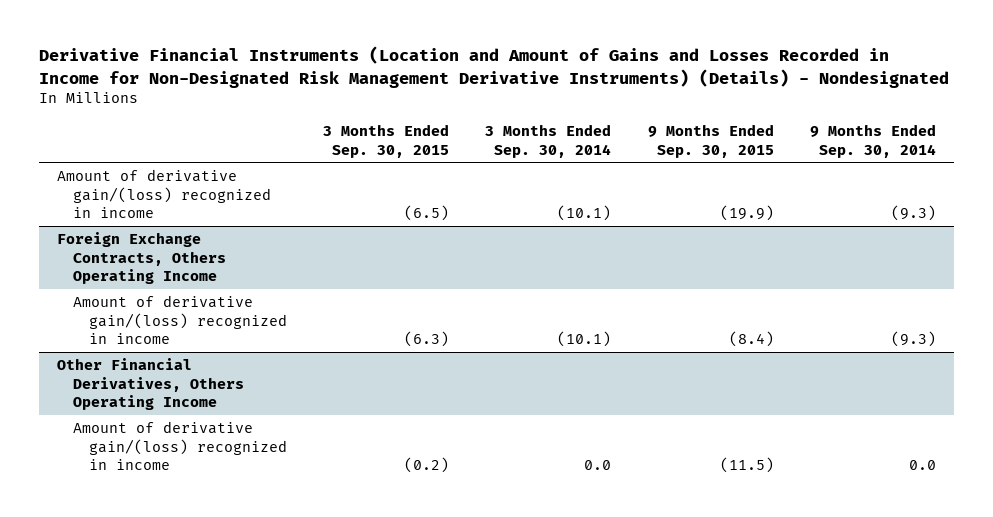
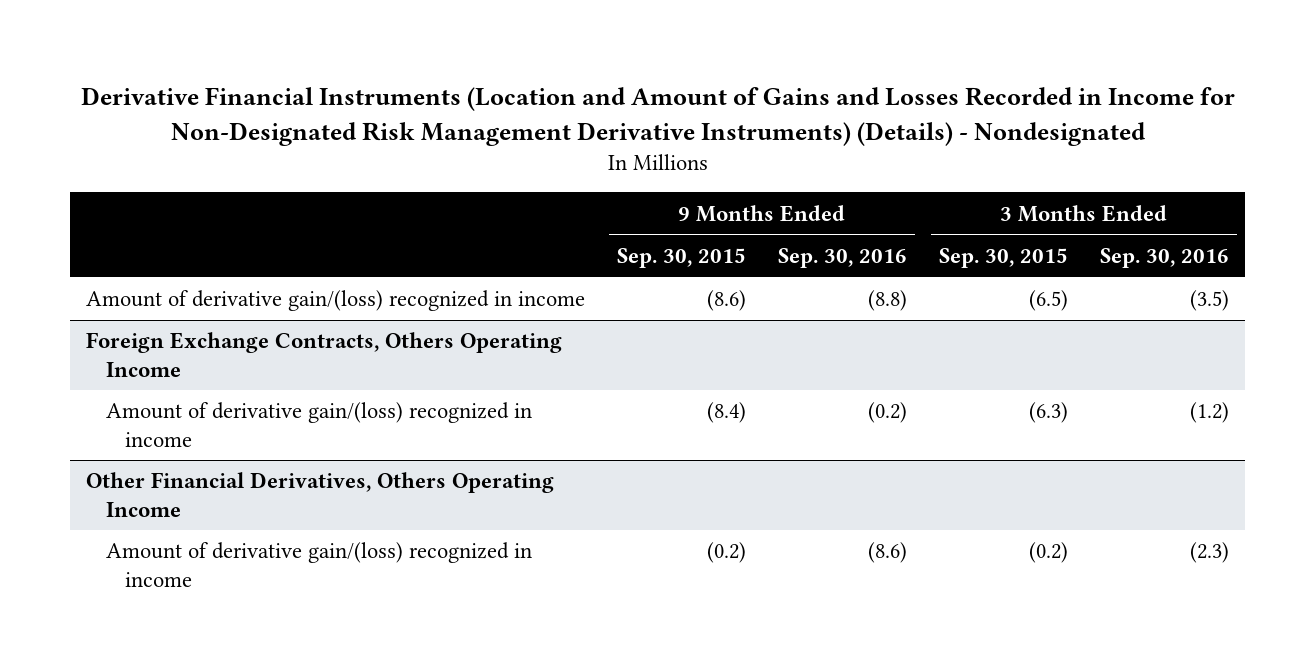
- | 3 Months Ended Sep. 30, 2015 | 3 Months Ended Sep. 30, 2014 | 9 Months Ended Sep. 30, 2015 | 9 Months Ended Sep. 30, 2014
+ | 9 Months Ended Sep. 30, 2015 | 9 Months Ended Sep. 30, 2016 | 3 Months Ended Sep. 30, 2015 | 3 Months Ended Sep. 30, 2016
- Amount of derivative gain/(loss) recognized in income | (6.5) | (10.1) | (19.9) | (9.3)
+ Amount of derivative gain/(loss) recognized in income | (8.6) | (8.8) | (6.5) | (3.5)
@ Other Financial Derivatives, Others Operating Income
- Amount of derivative gain/(loss) recognized in income | (0.2) | 0.0 | (11.5) | 0.0
+ Amount of derivative gain/(loss) recognized in income | (0.2) | (8.6) | (0.2) | (2.3)

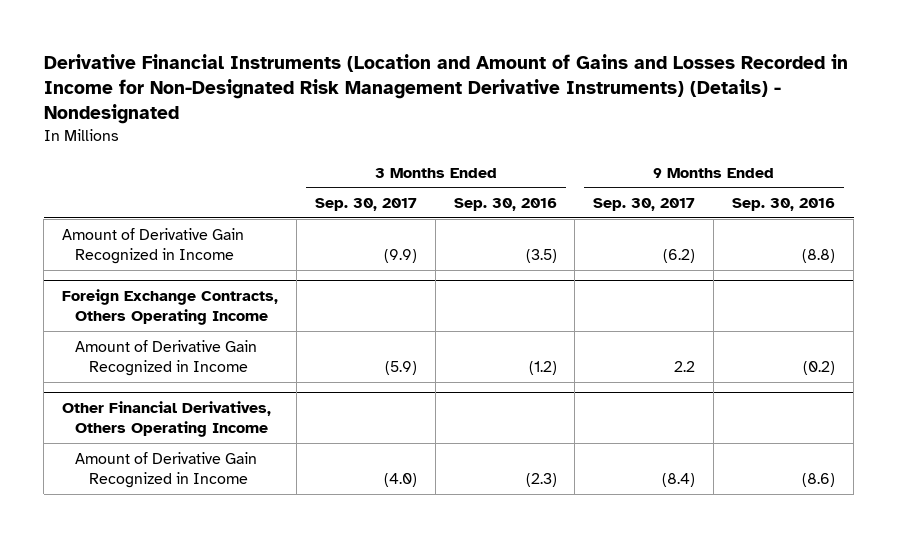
- | 9 Months Ended Sep. 30, 2015 | 9 Months Ended Sep. 30, 2016 | 3 Months Ended Sep. 30, 2015 | 3 Months Ended Sep. 30, 2016
+ | 3 Months Ended Sep. 30, 2017 | 3 Months Ended Sep. 30, 2016 | 9 Months Ended Sep. 30, 2017 | 9 Months Ended Sep. 30, 2016
- Amount of derivative gain/(loss) recognized in income | (8.6) | (8.8) | (6.5) | (3.5)
+ Amount of Derivative Gain Recognized in Income | (9.9) | (3.5) | (6.2) | (8.8)
@ Foreign Exchange Contracts, Others Operating Income
- Amount of derivative gain/(loss) recognized in income | (8.4) | (0.2) | (6.3) | (1.2)
+ Amount of Derivative Gain Recognized in Income | (5.9) | (1.2) | 2.2 | (0.2)
@ Other Financial Derivatives, Others Operating Income
- Amount of derivative gain/(loss) recognized in income | (0.2) | (8.6) | (0.2) | (2.3)
+ Amount of Derivative Gain Recognized in Income | (4.0) | (2.3) | (8.4) | (8.6)

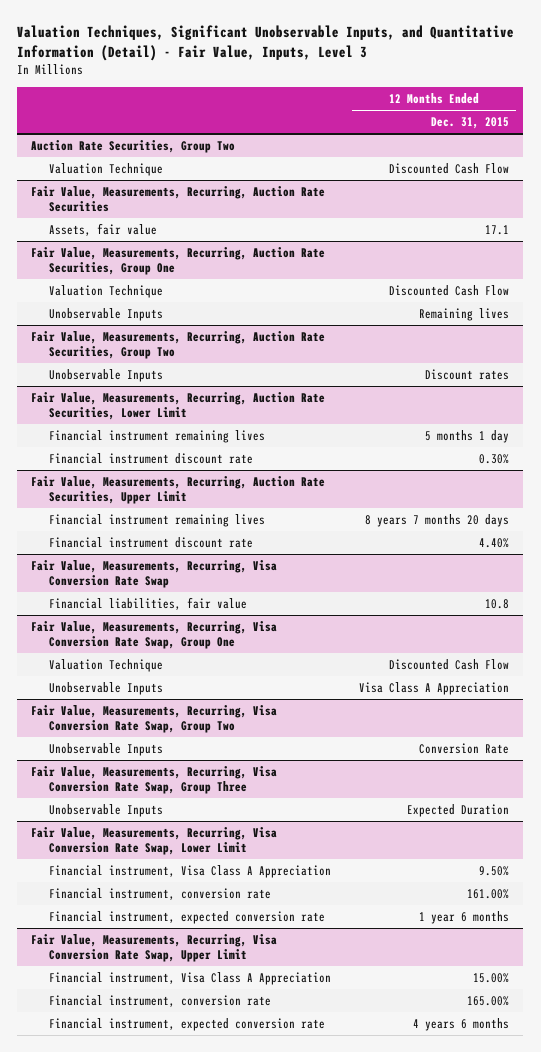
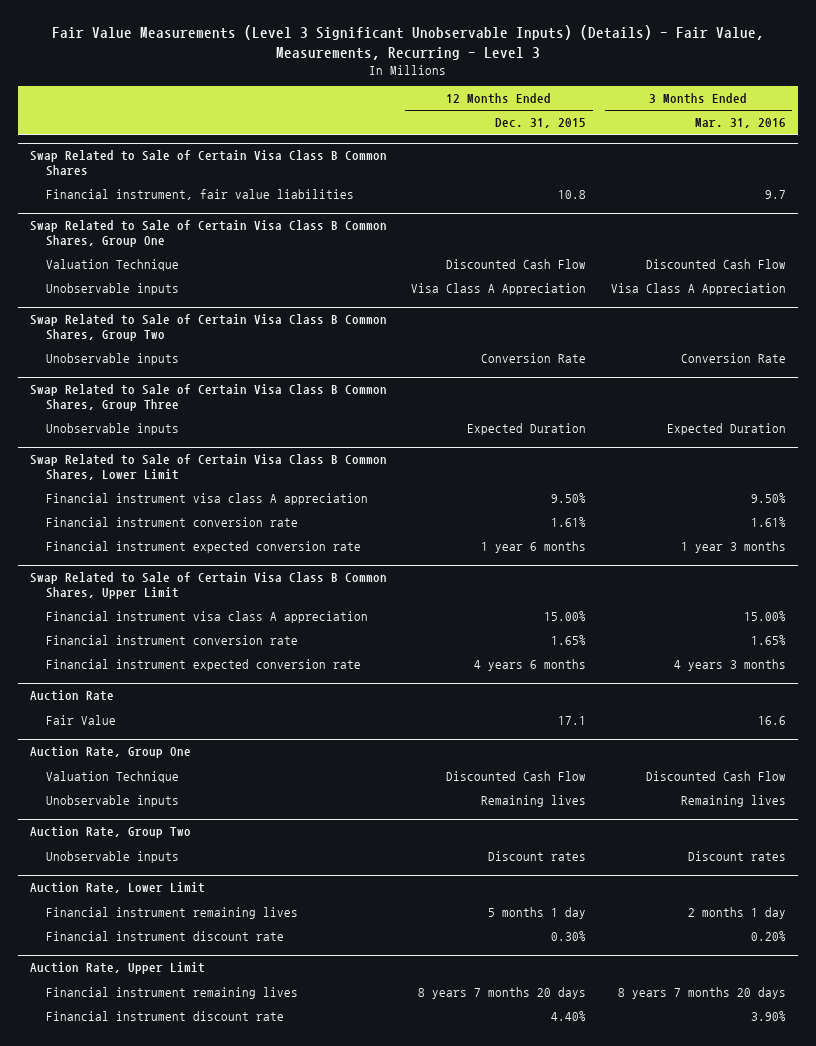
- Valuation Techniques, Significant Unobservable Inputs, and Quantitative Information (Detail) - Fair Value, Inputs, Level 3
+ Fair Value Measurements (Level 3 Significant Unobservable Inputs) (Details) - Fair Value, Measurements, Recurring - Level 3
- | 12 Months Ended Dec. 31, 2015
+ | 12 Months Ended Dec. 31, 2015 | 3 Months Ended Mar. 31, 2016
- Auction Rate Securities, Group Two
+ Swap Related to Sale of Certain Visa Class B Common Shares
+ Financial instrument, fair value liabilities | 10.8 | 9.7
+ Swap Related to Sale of Certain Visa Class B Common Shares, Group One
- Fair Value, Measurements, Recurring, Auction Rate Securities
- Assets, fair value | 17.1
- Fair Value, Measurements, Recurring, Auction Rate Securities, Group One
+ Unobservable inputs | Visa Class A Appreciation | Visa Class A Appreciation
+ Swap Related to Sale of Certain Visa Class B Common Shares, Group Two
+ Unobservable inputs | Conversion Rate | Conversion Rate
+ Swap Related to Sale of Certain Visa Class B Common Shares, Group Three
+ Unobservable inputs | Expected Duration | Expected Duration
+ Swap Related to Sale of Certain Visa Class B Common Shares, Lower Limit
+ Financial instrument visa class A appreciation | 9.50% | 9.50%
+ Financial instrument conversion rate | 1.61% | 1.61%
+ Financial instrument expected conversion rate | 1 year 6 months | 1 year 3 months
+ Swap Related to Sale of Certain Visa Class B Common Shares, Upper Limit
+ Financial instrument visa class A appreciation | 15.00% | 15.00%
+ Financial instrument conversion rate | 1.65% | 1.65%
+ Financial instrument expected conversion rate | 4 years 6 months | 4 years 3 months
+ Auction Rate
+ Fair Value | 17.1 | 16.6
+ Auction Rate, Group One
- Unobservable Inputs | Remaining lives
- Fair Value, Measurements, Recurring, Auction Rate Securities, Group Two
- Unobservable Inputs | Discount rates
- Fair Value, Measurements, Recurring, Auction Rate Securities, Lower Limit
+ Unobservable inputs | Remaining lives | Remaining lives
+ Auction Rate, Group Two
+ Unobservable inputs | Discount rates | Discount rates
+ Auction Rate, Lower Limit
- Fair Value, Measurements, Recurring, Auction Rate Securities, Upper Limit
+ Auction Rate, Upper Limit
- Fair Value, Measurements, Recurring, Visa Conversion Rate Swap
- Financial liabilities, fair value | 10.8
- Fair Value, Measurements, Recurring, Visa Conversion Rate Swap, Group One
- Valuation Technique | Discounted Cash Flow
- Unobservable Inputs | Visa Class A Appreciation
- Fair Value, Measurements, Recurring, Visa Conversion Rate Swap, Group Two
- Unobservable Inputs | Conversion Rate
- Fair Value, Measurements, Recurring, Visa Conversion Rate Swap, Group Three
- Unobservable Inputs | Expected Duration
- Fair Value, Measurements, Recurring, Visa Conversion Rate Swap, Lower Limit
- Financial instrument, Visa Class A Appreciation | 9.50%
- Financial instrument, conversion rate | 161.00%
- Financial instrument, expected conversion rate | 1 year 6 months
- Fair Value, Measurements, Recurring, Visa Conversion Rate Swap, Upper Limit
- Financial instrument, Visa Class A Appreciation | 15.00%
- Financial instrument, conversion rate | 165.00%
- Financial instrument, expected conversion rate | 4 years 6 months

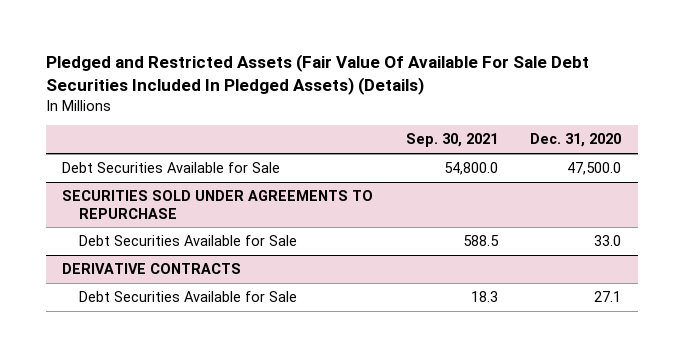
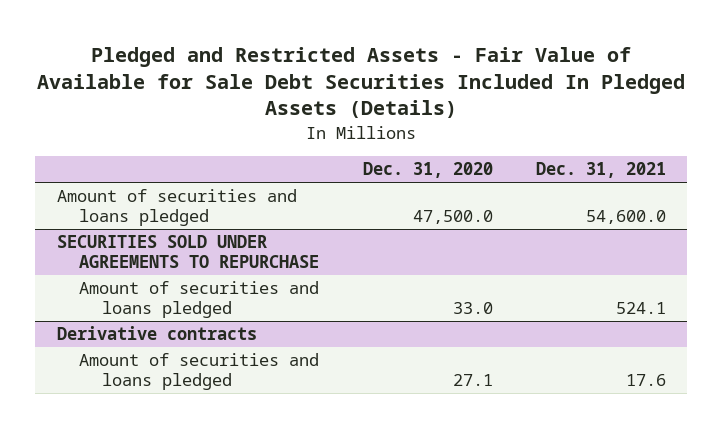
- Pledged and Restricted Assets (Fair Value Of Available For Sale Debt Securities Included In Pledged Assets) (Details)
+ Pledged and Restricted Assets - Fair Value of Available for Sale Debt Securities Included In Pledged Assets (Details)
- | Sep. 30, 2021 | Dec. 31, 2020
+ | Dec. 31, 2020 | Dec. 31, 2021
- Debt Securities Available for Sale | 54,800.0 | 47,500.0
+ Amount of securities and loans pledged | 47,500.0 | 54,600.0
@ SECURITIES SOLD UNDER AGREEMENTS TO REPURCHASE
- Debt Securities Available for Sale | 588.5 | 33.0
- DERIVATIVE CONTRACTS
- Debt Securities Available for Sale | 18.3 | 27.1
@ SECURITIES SOLD UNDER AGREEMENTS TO REPURCHASE
+ Amount of securities and loans pledged | 33.0 | 524.1
+ Derivative contracts
+ Amount of securities and loans pledged | 27.1 | 17.6

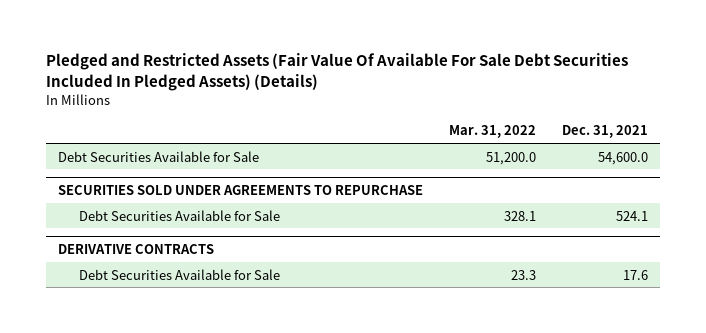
- Pledged and Restricted Assets - Fair Value of Available for Sale Debt Securities Included In Pledged Assets (Details)
+ Pledged and Restricted Assets (Fair Value Of Available For Sale Debt Securities Included In Pledged Assets) (Details)
- | Dec. 31, 2020 | Dec. 31, 2021
+ | Mar. 31, 2022 | Dec. 31, 2021
- Amount of securities and loans pledged | 47,500.0 | 54,600.0
+ Debt Securities Available for Sale | 51,200.0 | 54,600.0
@ SECURITIES SOLD UNDER AGREEMENTS TO REPURCHASE
- Amount of securities and loans pledged | 33.0 | 524.1
- Derivative contracts
- Amount of securities and loans pledged | 27.1 | 17.6
@ SECURITIES SOLD UNDER AGREEMENTS TO REPURCHASE
+ Debt Securities Available for Sale | 328.1 | 524.1
+ DERIVATIVE CONTRACTS
+ Debt Securities Available for Sale | 23.3 | 17.6

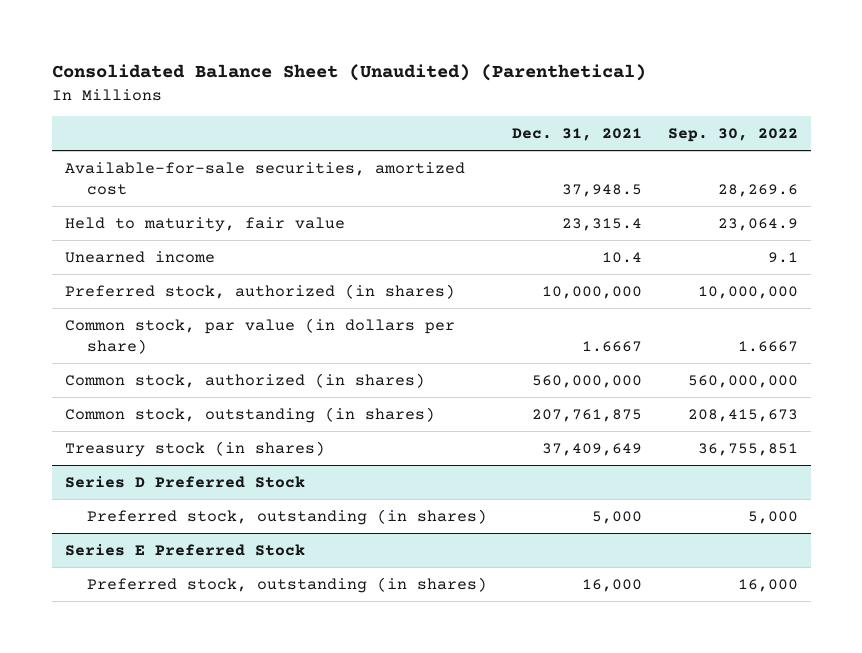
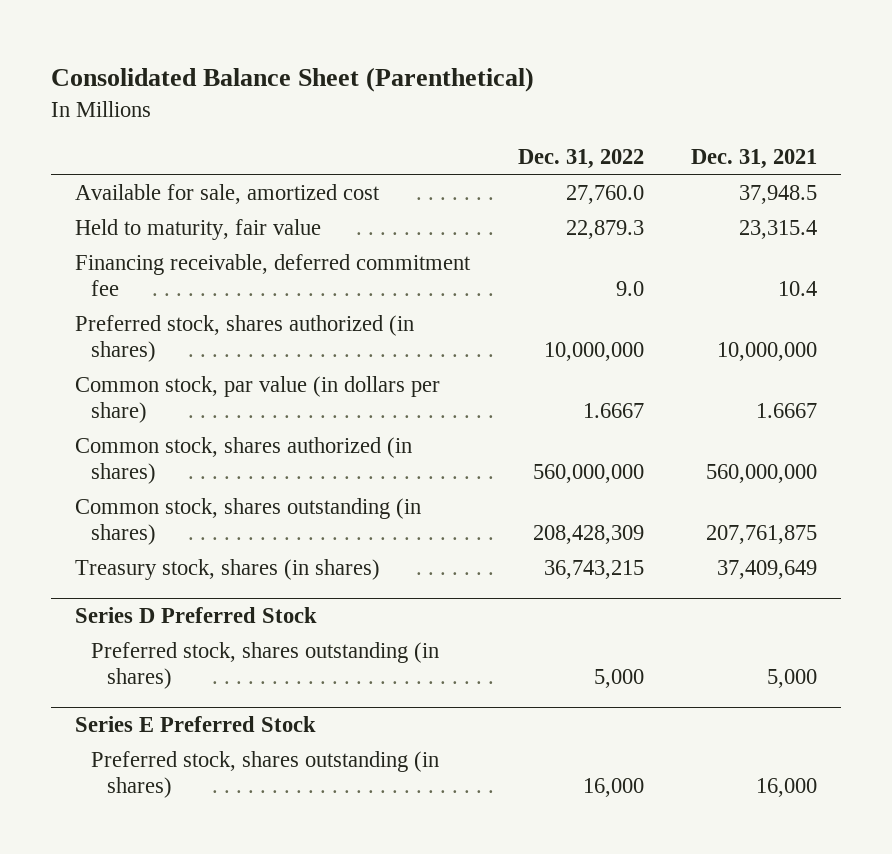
- Consolidated Balance Sheet (Unaudited) (Parenthetical)
+ Consolidated Balance Sheet (Parenthetical)
- | Dec. 31, 2021 | Sep. 30, 2022
+ | Dec. 31, 2022 | Dec. 31, 2021
- Available-for-sale securities, amortized cost | 37,948.5 | 28,269.6
+ Available for sale, amortized cost | 27,760.0 | 37,948.5
- Unearned income | 10.4 | 9.1
- Preferred stock, authorized (in shares) | 10,000,000 | 10,000,000
+ Financing receivable, deferred commitment fee | 9.0 | 10.4
+ Preferred stock, shares authorized (in shares) | 10,000,000 | 10,000,000
- Common stock, authorized (in shares) | 560,000,000 | 560,000,000
- Common stock, outstanding (in shares) | 207,761,875 | 208,415,673
- Treasury stock (in shares) | 37,409,649 | 36,755,851
+ Common stock, shares authorized (in shares) | 560,000,000 | 560,000,000
+ Common stock, shares outstanding (in shares) | 208,428,309 | 207,761,875
+ Treasury stock, shares (in shares) | 36,743,215 | 37,409,649
@ Series D Preferred Stock
- Preferred stock, outstanding (in shares) | 5,000 | 5,000
+ Preferred stock, shares outstanding (in shares) | 5,000 | 5,000
@ Series E Preferred Stock
- Preferred stock, outstanding (in shares) | 16,000 | 16,000
+ Preferred stock, shares outstanding (in shares) | 16,000 | 16,000

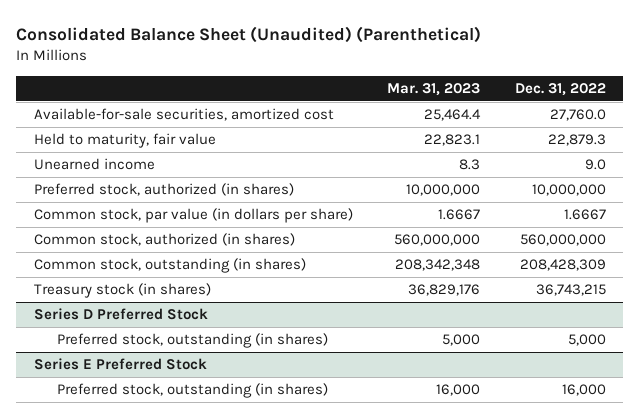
- Consolidated Balance Sheet (Parenthetical)
+ Consolidated Balance Sheet (Unaudited) (Parenthetical)
- | Dec. 31, 2022 | Dec. 31, 2021
+ | Mar. 31, 2023 | Dec. 31, 2022
- Available for sale, amortized cost | 27,760.0 | 37,948.5
+ Available-for-sale securities, amortized cost | 25,464.4 | 27,760.0
- Financing receivable, deferred commitment fee | 9.0 | 10.4
- Preferred stock, shares authorized (in shares) | 10,000,000 | 10,000,000
+ Unearned income | 8.3 | 9.0
+ Preferred stock, authorized (in shares) | 10,000,000 | 10,000,000
- Common stock, shares authorized (in shares) | 560,000,000 | 560,000,000
- Common stock, shares outstanding (in shares) | 208,428,309 | 207,761,875
- Treasury stock, shares (in shares) | 36,743,215 | 37,409,649
+ Common stock, authorized (in shares) | 560,000,000 | 560,000,000
+ Common stock, outstanding (in shares) | 208,342,348 | 208,428,309
+ Treasury stock (in shares) | 36,829,176 | 36,743,215
@ Series D Preferred Stock
- Preferred stock, shares outstanding (in shares) | 5,000 | 5,000
+ Preferred stock, outstanding (in shares) | 5,000 | 5,000
@ Series E Preferred Stock
- Preferred stock, shares outstanding (in shares) | 16,000 | 16,000
+ Preferred stock, outstanding (in shares) | 16,000 | 16,000

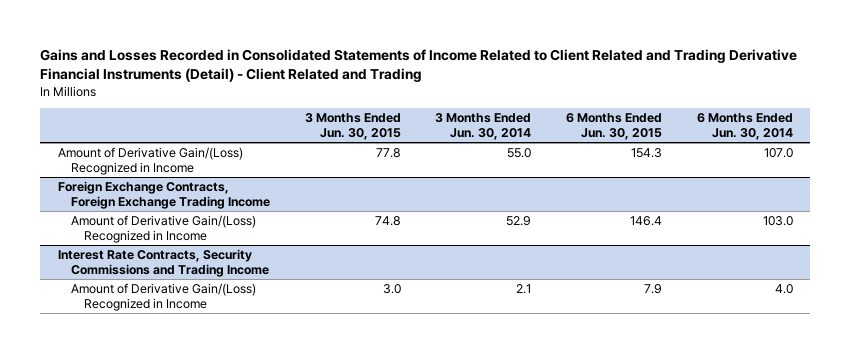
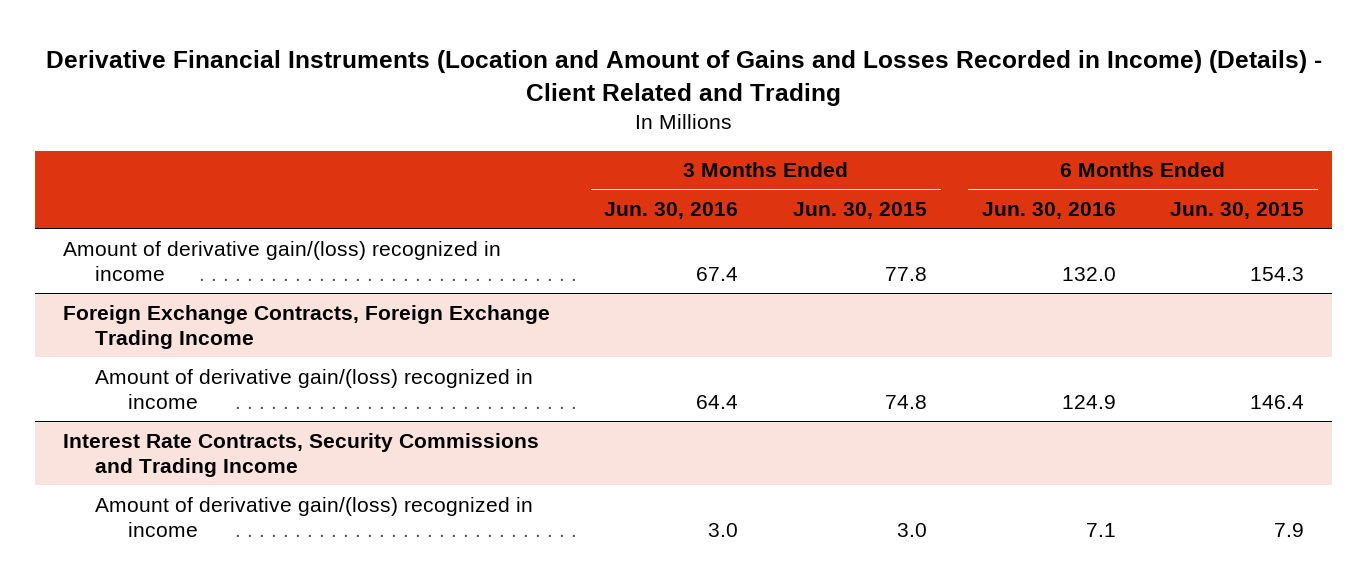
- Gains and Losses Recorded in Consolidated Statements of Income Related to Client Related and Trading Derivative Financial Instruments (Detail) - Client Related and Trading
+ Derivative Financial Instruments (Location and Amount of Gains and Losses Recorded in Income) (Details) - Client Related and Trading
- | 3 Months Ended Jun. 30, 2015 | 3 Months Ended Jun. 30, 2014 | 6 Months Ended Jun. 30, 2015 | 6 Months Ended Jun. 30, 2014
+ | 3 Months Ended Jun. 30, 2016 | 3 Months Ended Jun. 30, 2015 | 6 Months Ended Jun. 30, 2016 | 6 Months Ended Jun. 30, 2015
- Amount of Derivative Gain/(Loss) Recognized in Income | 77.8 | 55.0 | 154.3 | 107.0
+ Amount of derivative gain/(loss) recognized in income | 67.4 | 77.8 | 132.0 | 154.3
@ Foreign Exchange Contracts, Foreign Exchange Trading Income
- Amount of Derivative Gain/(Loss) Recognized in Income | 74.8 | 52.9 | 146.4 | 103.0
+ Amount of derivative gain/(loss) recognized in income | 64.4 | 74.8 | 124.9 | 146.4
@ Interest Rate Contracts, Security Commissions and Trading Income
- Amount of Derivative Gain/(Loss) Recognized in Income | 3.0 | 2.1 | 7.9 | 4.0
+ Amount of derivative gain/(loss) recognized in income | 3.0 | 3.0 | 7.1 | 7.9

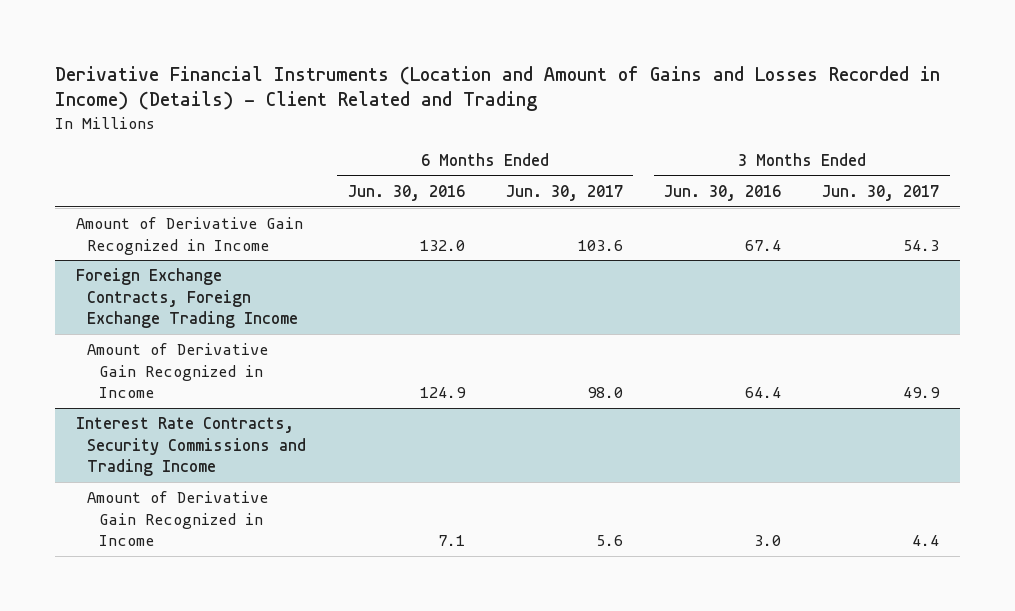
- | 3 Months Ended Jun. 30, 2016 | 3 Months Ended Jun. 30, 2015 | 6 Months Ended Jun. 30, 2016 | 6 Months Ended Jun. 30, 2015
+ | 6 Months Ended Jun. 30, 2016 | 6 Months Ended Jun. 30, 2017 | 3 Months Ended Jun. 30, 2016 | 3 Months Ended Jun. 30, 2017
- Amount of derivative gain/(loss) recognized in income | 67.4 | 77.8 | 132.0 | 154.3
+ Amount of Derivative Gain Recognized in Income | 132.0 | 103.6 | 67.4 | 54.3
@ Foreign Exchange Contracts, Foreign Exchange Trading Income
- Amount of derivative gain/(loss) recognized in income | 64.4 | 74.8 | 124.9 | 146.4
+ Amount of Derivative Gain Recognized in Income | 124.9 | 98.0 | 64.4 | 49.9
@ Interest Rate Contracts, Security Commissions and Trading Income
- Amount of derivative gain/(loss) recognized in income | 3.0 | 3.0 | 7.1 | 7.9
+ Amount of Derivative Gain Recognized in Income | 7.1 | 5.6 | 3.0 | 4.4

